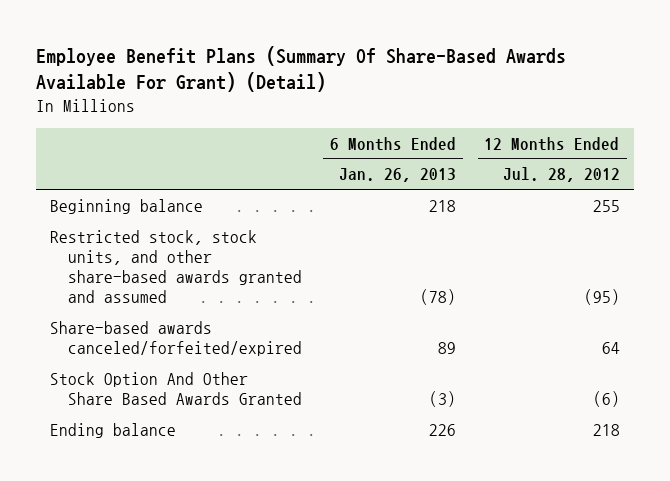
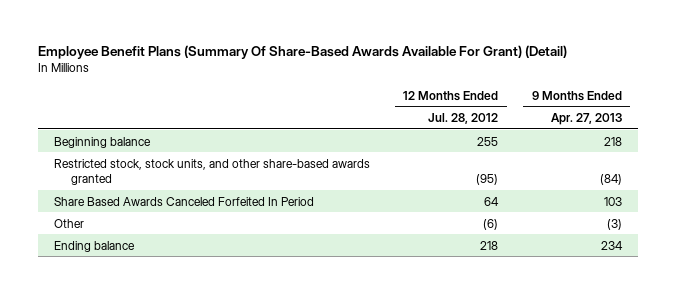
- | 6 Months Ended Jan. 26, 2013 | 12 Months Ended Jul. 28, 2012
+ | 12 Months Ended Jul. 28, 2012 | 9 Months Ended Apr. 27, 2013
- Restricted stock, stock units, and other share-based awards granted and assumed | (78) | (95)
- Share-based awards canceled/forfeited/expired | 89 | 64
- Stock Option And Other Share Based Awards Granted | (3) | (6)
+ Restricted stock, stock units, and other share-based awards granted | (95) | (84)
+ Share Based Awards Canceled Forfeited In Period | 64 | 103
+ Other | (6) | (3)

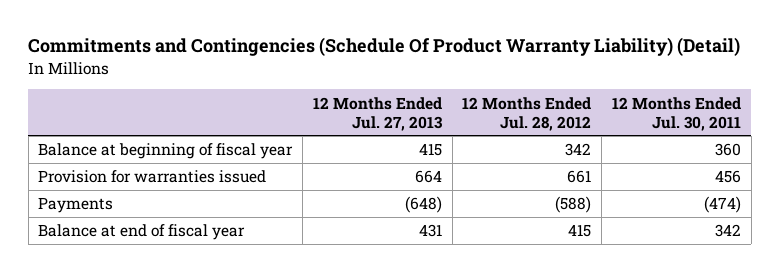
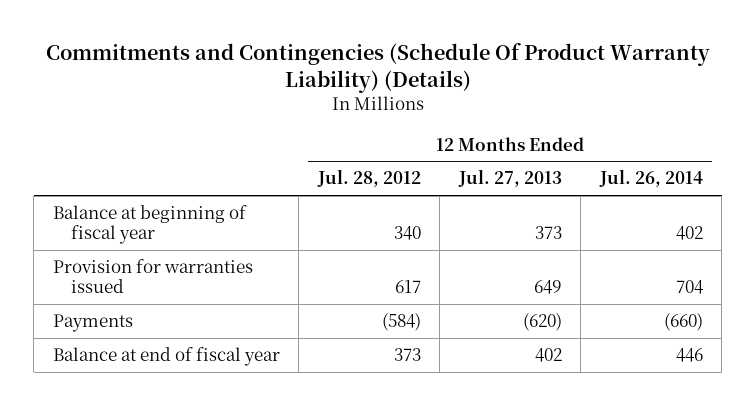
- Commitments and Contingencies (Schedule Of Product Warranty Liability) (Detail)
+ Commitments and Contingencies (Schedule Of Product Warranty Liability) (Details)
- | 12 Months Ended Jul. 27, 2013 | 12 Months Ended Jul. 28, 2012 | 12 Months Ended Jul. 30, 2011
+ | 12 Months Ended Jul. 28, 2012 | 12 Months Ended Jul. 27, 2013 | 12 Months Ended Jul. 26, 2014
- Balance at beginning of fiscal year | 415 | 342 | 360
- Provision for warranties issued | 664 | 661 | 456
- Payments | (648) | (588) | (474)
- Balance at end of fiscal year | 431 | 415 | 342
+ Balance at beginning of fiscal year | 340 | 373 | 402
+ Provision for warranties issued | 617 | 649 | 704
+ Payments | (584) | (620) | (660)
+ Balance at end of fiscal year | 373 | 402 | 446

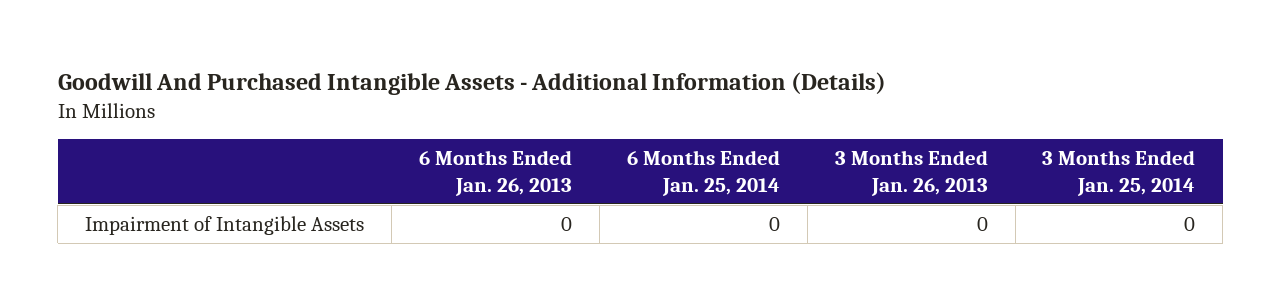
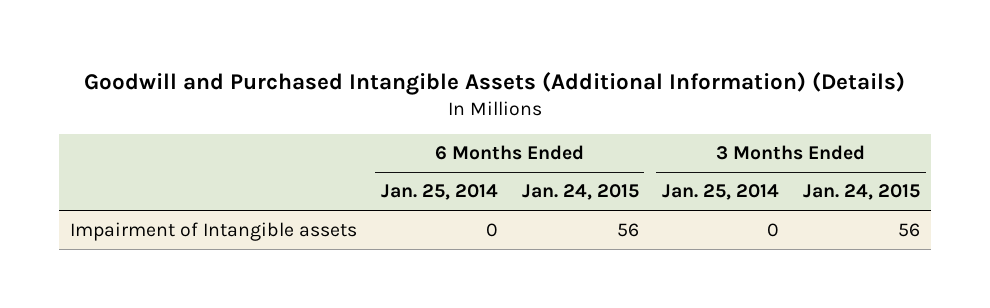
- Goodwill And Purchased Intangible Assets - Additional Information (Details)
+ Goodwill and Purchased Intangible Assets (Additional Information) (Details)
- | 6 Months Ended Jan. 26, 2013 | 6 Months Ended Jan. 25, 2014 | 3 Months Ended Jan. 26, 2013 | 3 Months Ended Jan. 25, 2014
+ | 6 Months Ended Jan. 25, 2014 | 6 Months Ended Jan. 24, 2015 | 3 Months Ended Jan. 25, 2014 | 3 Months Ended Jan. 24, 2015
- Impairment of Intangible Assets | 0 | 0 | 0 | 0
+ Impairment of Intangible assets | 0 | 56 | 0 | 56

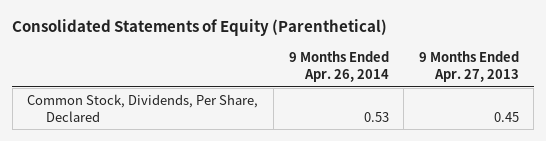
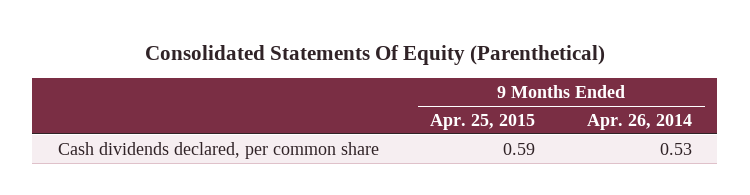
- Consolidated Statements of Equity (Parenthetical)
+ Consolidated Statements Of Equity (Parenthetical)
- | 9 Months Ended Apr. 26, 2014 | 9 Months Ended Apr. 27, 2013
+ | 9 Months Ended Apr. 25, 2015 | 9 Months Ended Apr. 26, 2014
- Common Stock, Dividends, Per Share, Declared | 0.53 | 0.45
+ Cash dividends declared, per common share | 0.59 | 0.53

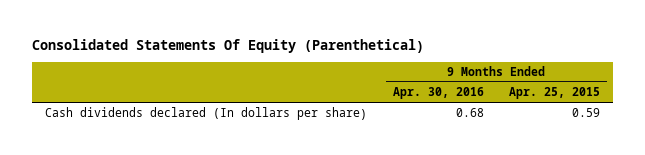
- | 9 Months Ended Apr. 25, 2015 | 9 Months Ended Apr. 26, 2014
+ | 9 Months Ended Apr. 30, 2016 | 9 Months Ended Apr. 25, 2015
- Cash dividends declared, per common share | 0.59 | 0.53
+ Cash dividends declared (In dollars per share) | 0.68 | 0.59

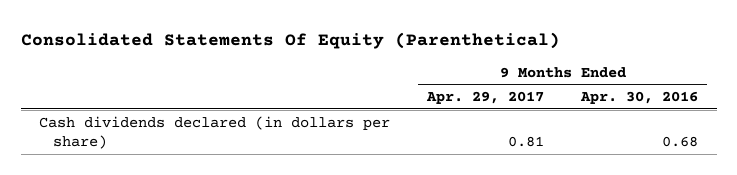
- | 9 Months Ended Apr. 30, 2016 | 9 Months Ended Apr. 25, 2015
+ | 9 Months Ended Apr. 29, 2017 | 9 Months Ended Apr. 30, 2016
- Cash dividends declared (In dollars per share) | 0.68 | 0.59
+ Cash dividends declared (in dollars per share) | 0.81 | 0.68

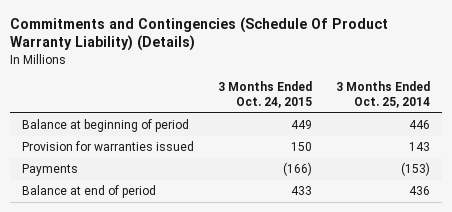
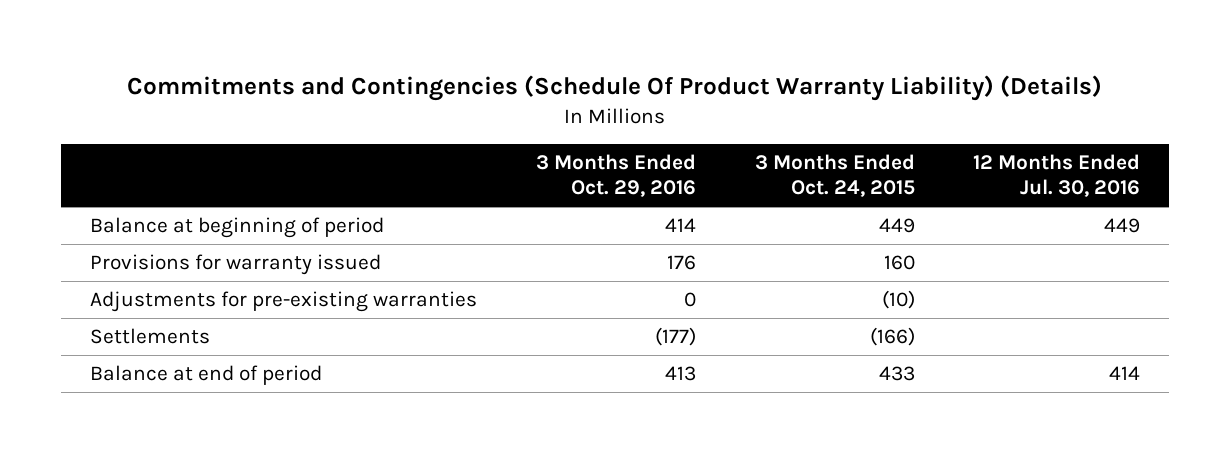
- | 3 Months Ended Oct. 24, 2015 | 3 Months Ended Oct. 25, 2014
+ | 3 Months Ended Oct. 29, 2016 | 3 Months Ended Oct. 24, 2015 | 12 Months Ended Jul. 30, 2016
- Provision for warranties issued | 150 | 143
- Payments | (166) | (153)
+ Provisions for warranty issued | 176 | 160 |
+ Adjustments for pre-existing warranties | 0 | (10) |
+ Settlements | (177) | (166) |

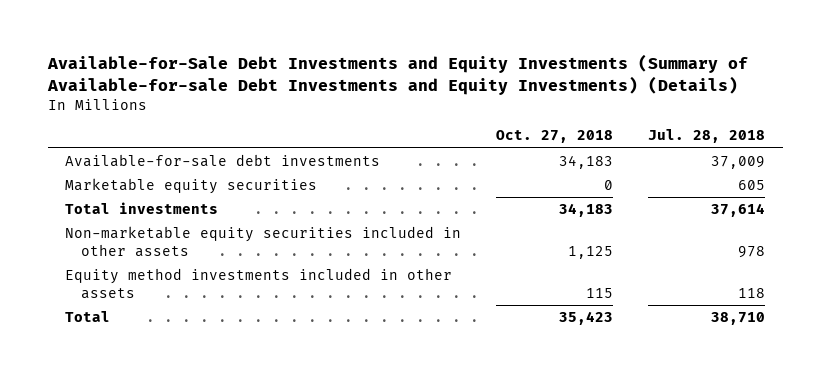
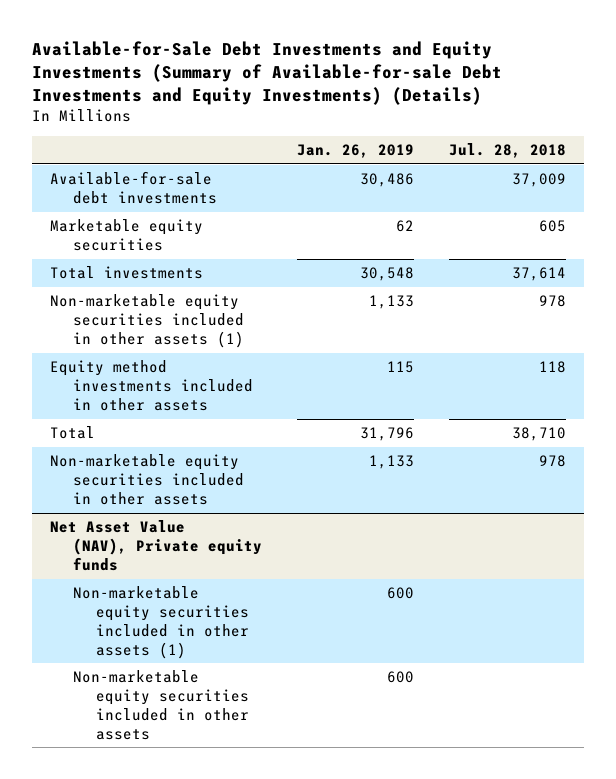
- | Oct. 27, 2018 | Jul. 28, 2018
+ | Jan. 26, 2019 | Jul. 28, 2018
+ Non-marketable equity securities included in other assets (1) | 1,133 | 978
moved down: Non-marketable equity securities included in other assets | 1,133 | 978
+ Net Asset Value (NAV), Private equity funds
+ Non-marketable equity securities included in other assets (1) | 600 |
+ Non-marketable equity securities included in other assets | 600 |

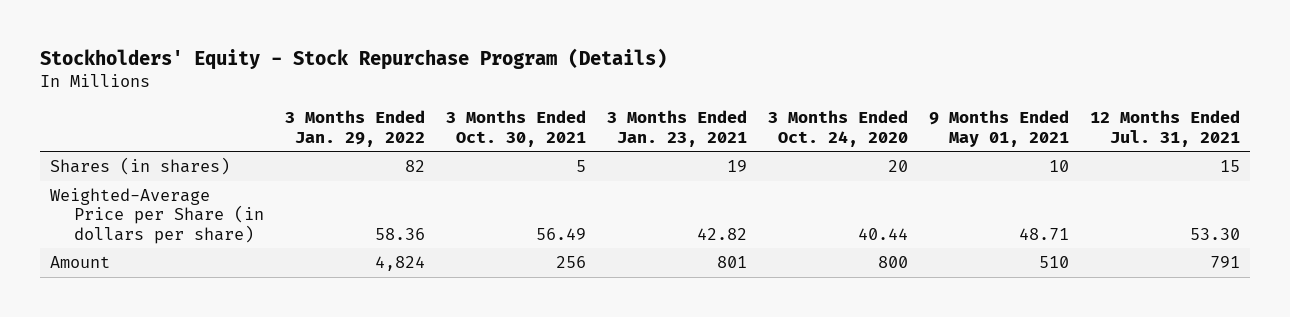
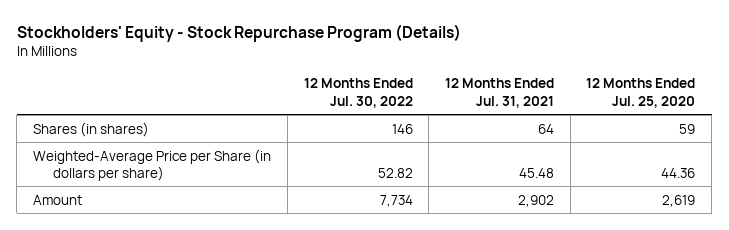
- | 3 Months Ended Jan. 29, 2022 | 3 Months Ended Oct. 30, 2021 | 3 Months Ended Jan. 23, 2021 | 3 Months Ended Oct. 24, 2020 | 9 Months Ended May 01, 2021 | 12 Months Ended Jul. 31, 2021
+ | 12 Months Ended Jul. 30, 2022 | 12 Months Ended Jul. 31, 2021 | 12 Months Ended Jul. 25, 2020
- Shares (in shares) | 82 | 5 | 19 | 20 | 10 | 15
- Weighted-Average Price per Share (in dollars per share) | 58.36 | 56.49 | 42.82 | 40.44 | 48.71 | 53.30
- Amount | 4,824 | 256 | 801 | 800 | 510 | 791
+ Shares (in shares) | 146 | 64 | 59
+ Weighted-Average Price per Share (in dollars per share) | 52.82 | 45.48 | 44.36
+ Amount | 7,734 | 2,902 | 2,619

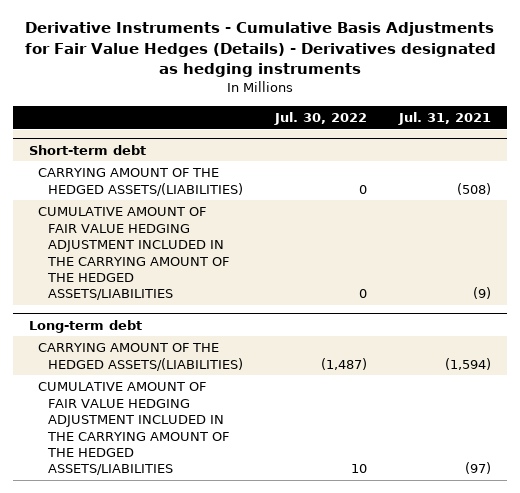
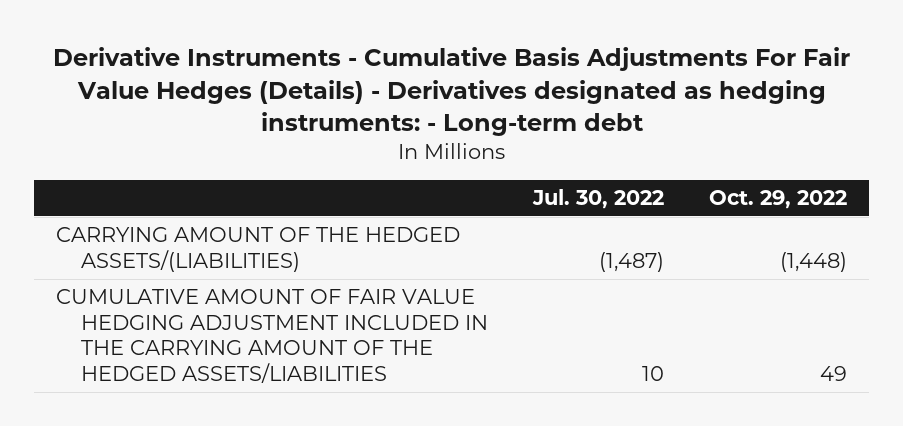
- Derivative Instruments - Cumulative Basis Adjustments for Fair Value Hedges (Details) - Derivatives designated as hedging instruments
+ Derivative Instruments - Cumulative Basis Adjustments For Fair Value Hedges (Details) - Derivatives designated as hedging instruments: - Long-term debt
- | Jul. 30, 2022 | Jul. 31, 2021
+ | Jul. 30, 2022 | Oct. 29, 2022
- Short-term debt
- CARRYING AMOUNT OF THE HEDGED ASSETS/(LIABILITIES) | 0 | (508)
- CUMULATIVE AMOUNT OF FAIR VALUE HEDGING ADJUSTMENT INCLUDED IN THE CARRYING AMOUNT OF THE HEDGED ASSETS/LIABILITIES | 0 | (9)
- Long-term debt

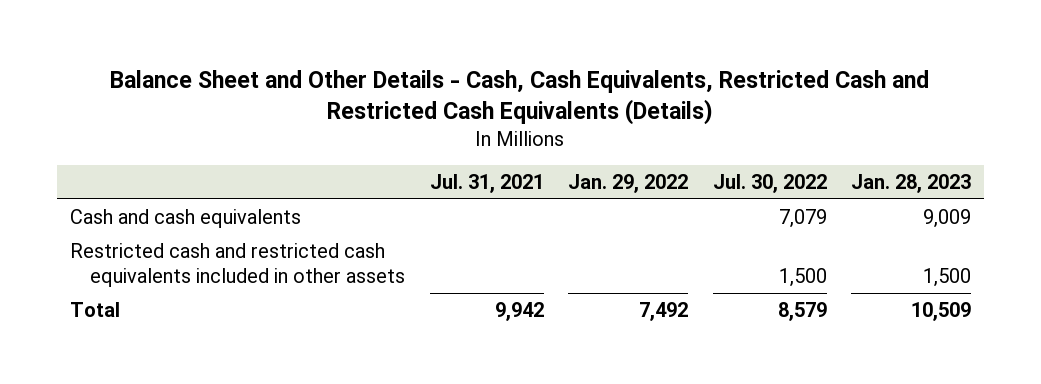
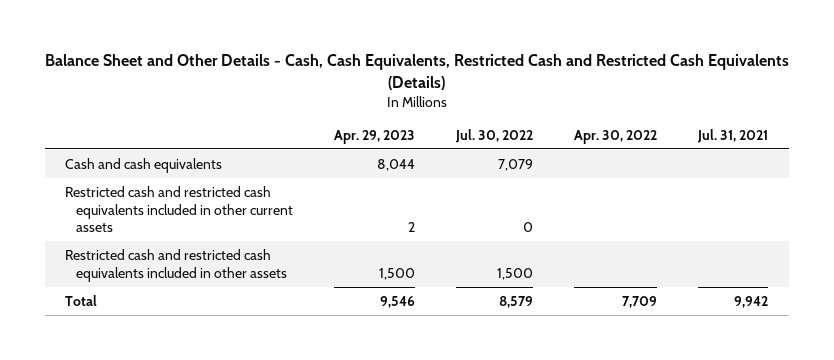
- | Jul. 31, 2021 | Jan. 29, 2022 | Jul. 30, 2022 | Jan. 28, 2023
+ | Apr. 29, 2023 | Jul. 30, 2022 | Apr. 30, 2022 | Jul. 31, 2021
+ Restricted cash and restricted cash equivalents included in other current assets | 2 | 0 | |

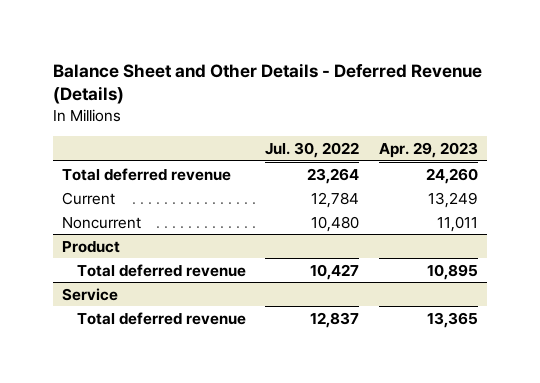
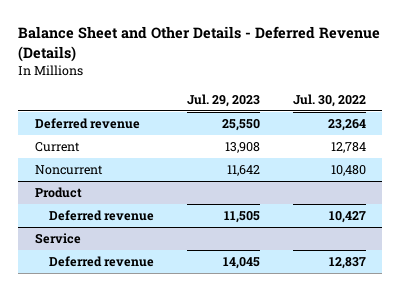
- | Jul. 30, 2022 | Apr. 29, 2023
+ | Jul. 29, 2023 | Jul. 30, 2022
- Total deferred revenue | 23,264 | 24,260
+ Deferred revenue | 25,550 | 23,264
@ Product
- Total deferred revenue | 10,427 | 10,895
+ Deferred revenue | 11,505 | 10,427
@ Service
- Total deferred revenue | 12,837 | 13,365
+ Deferred revenue | 14,045 | 12,837

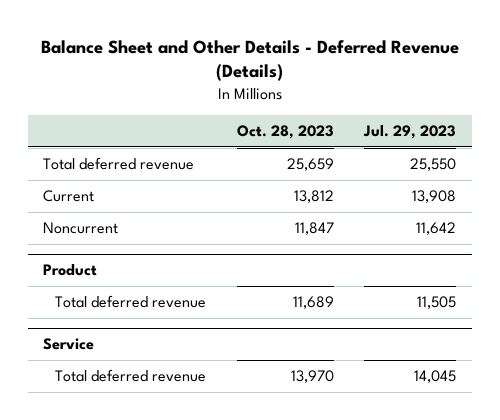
- | Jul. 29, 2023 | Jul. 30, 2022
+ | Oct. 28, 2023 | Jul. 29, 2023
- Deferred revenue | 25,550 | 23,264
+ Total deferred revenue | 25,659 | 25,550
@ Product
- Deferred revenue | 11,505 | 10,427
+ Total deferred revenue | 11,689 | 11,505
@ Service
- Deferred revenue | 14,045 | 12,837
+ Total deferred revenue | 13,970 | 14,045

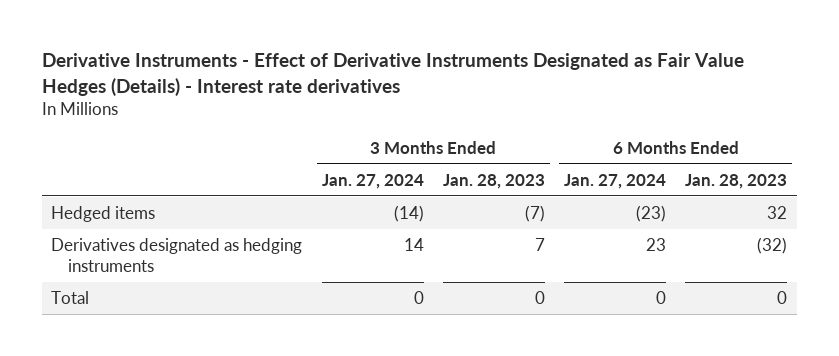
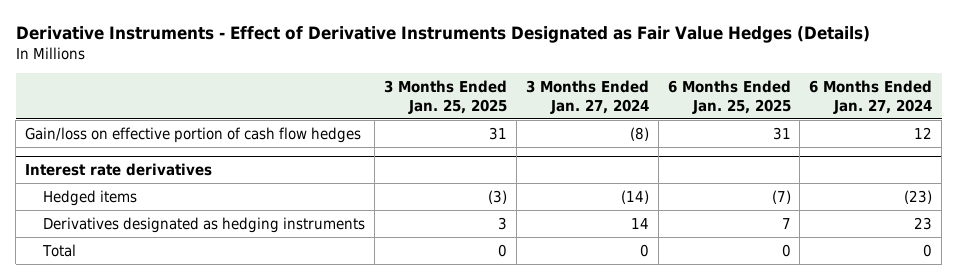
- Derivative Instruments - Effect of Derivative Instruments Designated as Fair Value Hedges (Details) - Interest rate derivatives
+ Derivative Instruments - Effect of Derivative Instruments Designated as Fair Value Hedges (Details)
- | 3 Months Ended Jan. 27, 2024 | 3 Months Ended Jan. 28, 2023 | 6 Months Ended Jan. 27, 2024 | 6 Months Ended Jan. 28, 2023
+ | 3 Months Ended Jan. 25, 2025 | 3 Months Ended Jan. 27, 2024 | 6 Months Ended Jan. 25, 2025 | 6 Months Ended Jan. 27, 2024
+ Gain/loss on effective portion of cash flow hedges | 31 | (8) | 31 | 12
+ Interest rate derivatives

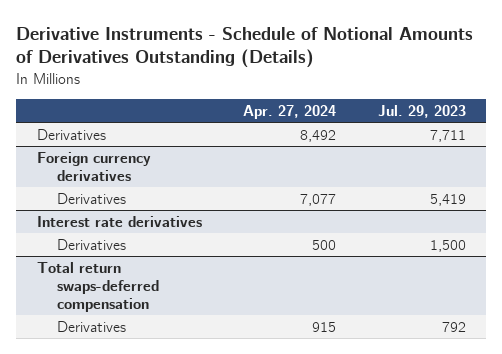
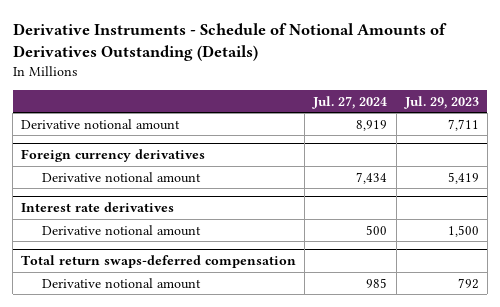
- | Apr. 27, 2024 | Jul. 29, 2023
+ | Jul. 27, 2024 | Jul. 29, 2023
- Derivatives | 8,492 | 7,711
+ Derivative notional amount | 8,919 | 7,711
@ Foreign currency derivatives
- Derivatives | 7,077 | 5,419
+ Derivative notional amount | 7,434 | 5,419
@ Interest rate derivatives
- Derivatives | 500 | 1,500
+ Derivative notional amount | 500 | 1,500
@ Total return swaps-deferred compensation
- Derivatives | 915 | 792
+ Derivative notional amount | 985 | 792

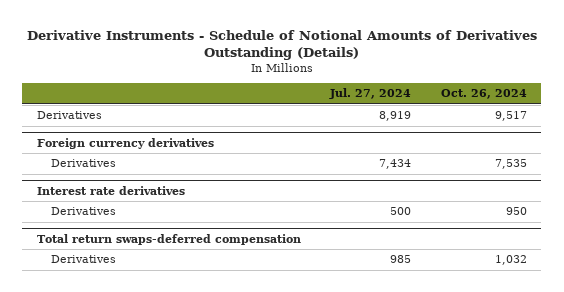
- | Jul. 27, 2024 | Jul. 29, 2023
+ | Jul. 27, 2024 | Oct. 26, 2024
- Derivative notional amount | 8,919 | 7,711
+ Derivatives | 8,919 | 9,517
@ Foreign currency derivatives
- Derivative notional amount | 7,434 | 5,419
+ Derivatives | 7,434 | 7,535
@ Interest rate derivatives
- Derivative notional amount | 500 | 1,500
+ Derivatives | 500 | 950
@ Total return swaps-deferred compensation
- Derivative notional amount | 985 | 792
+ Derivatives | 985 | 1,032

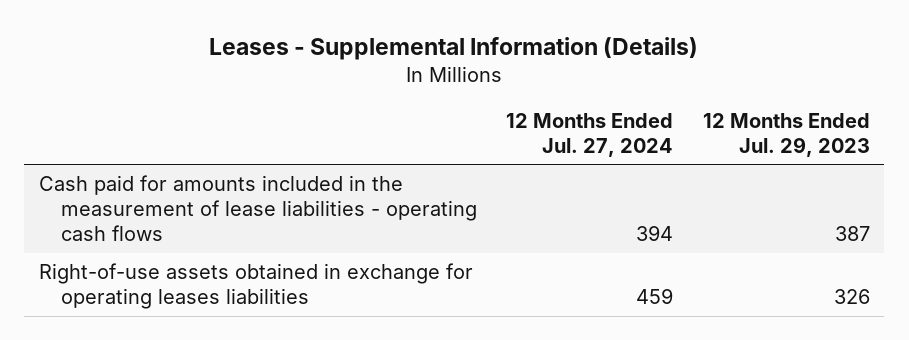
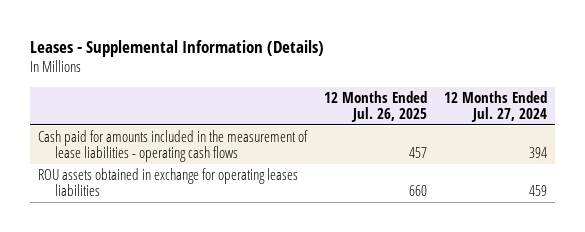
- | 12 Months Ended Jul. 27, 2024 | 12 Months Ended Jul. 29, 2023
+ | 12 Months Ended Jul. 26, 2025 | 12 Months Ended Jul. 27, 2024
- Right-of-use assets obtained in exchange for operating leases liabilities | 459 | 326
+ ROU assets obtained in exchange for operating leases liabilities | 660 | 459

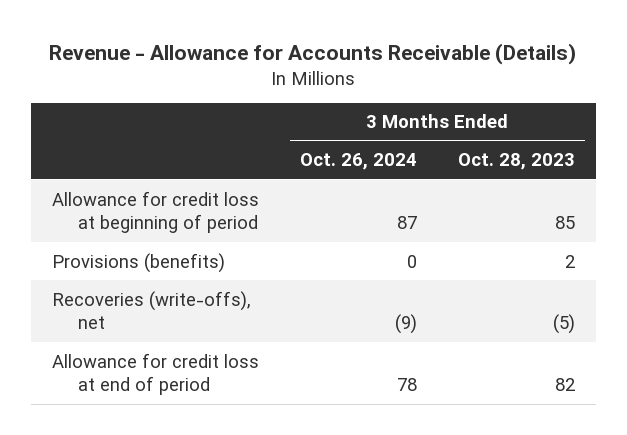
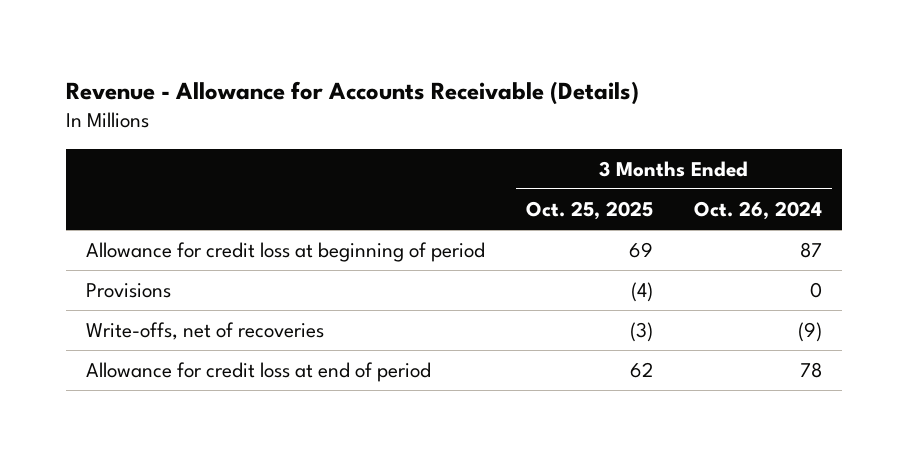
- | 3 Months Ended Oct. 26, 2024 | 3 Months Ended Oct. 28, 2023
+ | 3 Months Ended Oct. 25, 2025 | 3 Months Ended Oct. 26, 2024
- Provisions (benefits) | 0 | 2
- Recoveries (write-offs), net | (9) | (5)
+ Provisions | (4) | 0
+ Write-offs, net of recoveries | (3) | (9)

